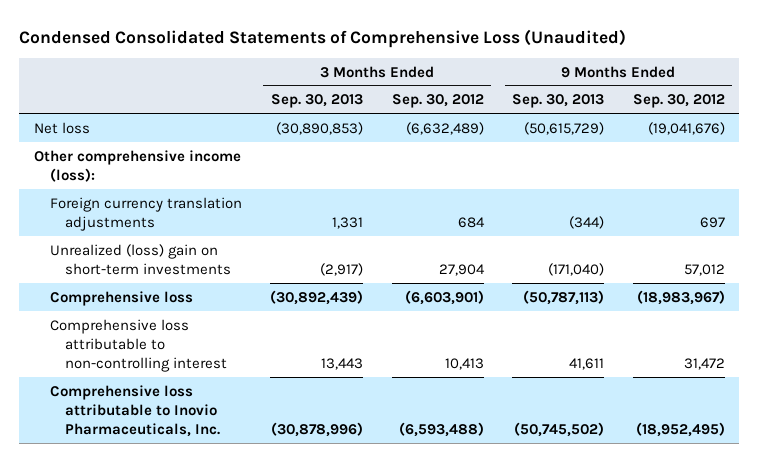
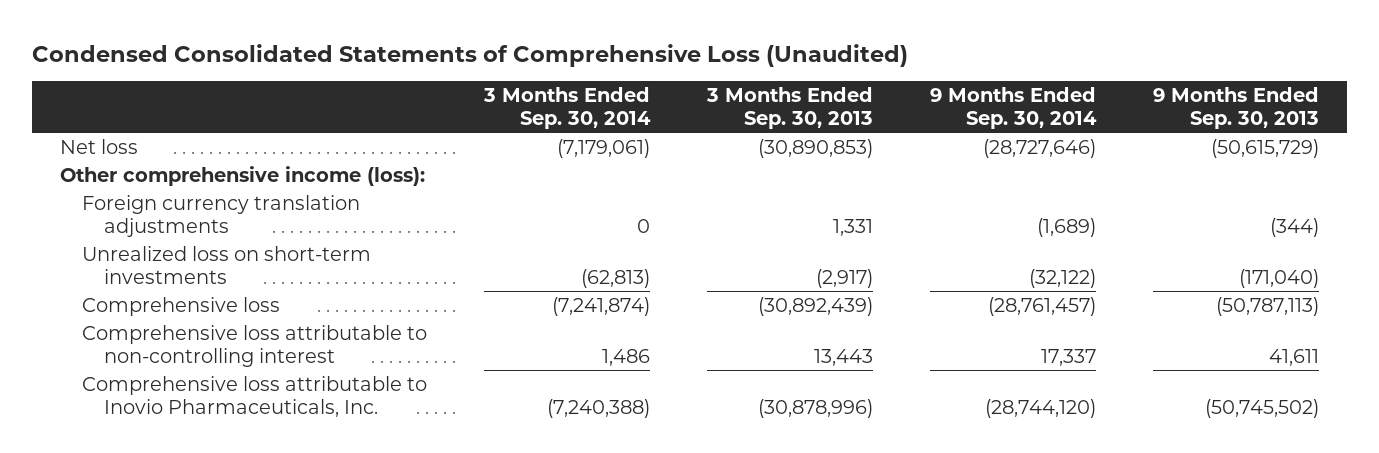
- | 3 Months Ended Sep. 30, 2013 | 3 Months Ended Sep. 30, 2012 | 9 Months Ended Sep. 30, 2013 | 9 Months Ended Sep. 30, 2012
+ | 3 Months Ended Sep. 30, 2014 | 3 Months Ended Sep. 30, 2013 | 9 Months Ended Sep. 30, 2014 | 9 Months Ended Sep. 30, 2013
- Unrealized (loss) gain on short-term investments | (2,917) | 27,904 | (171,040) | 57,012
+ Unrealized loss on short-term investments | (62,813) | (2,917) | (32,122) | (171,040)

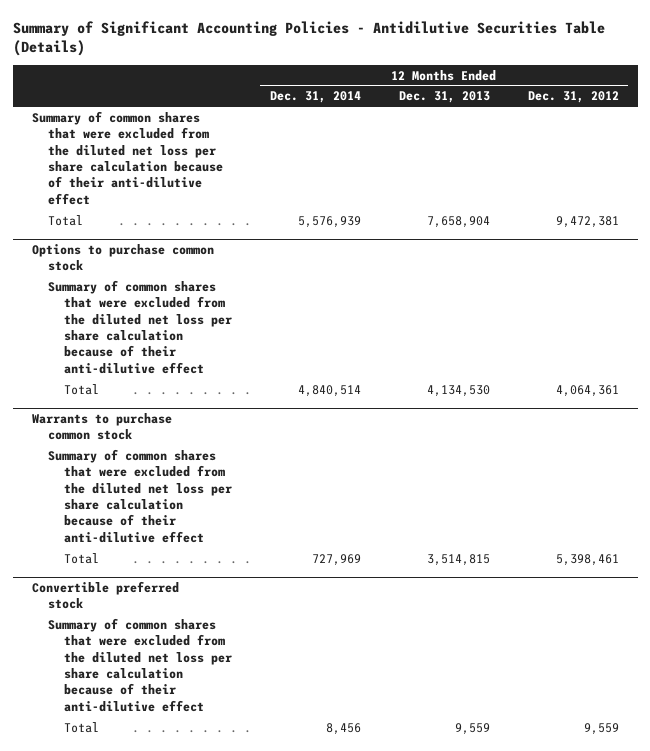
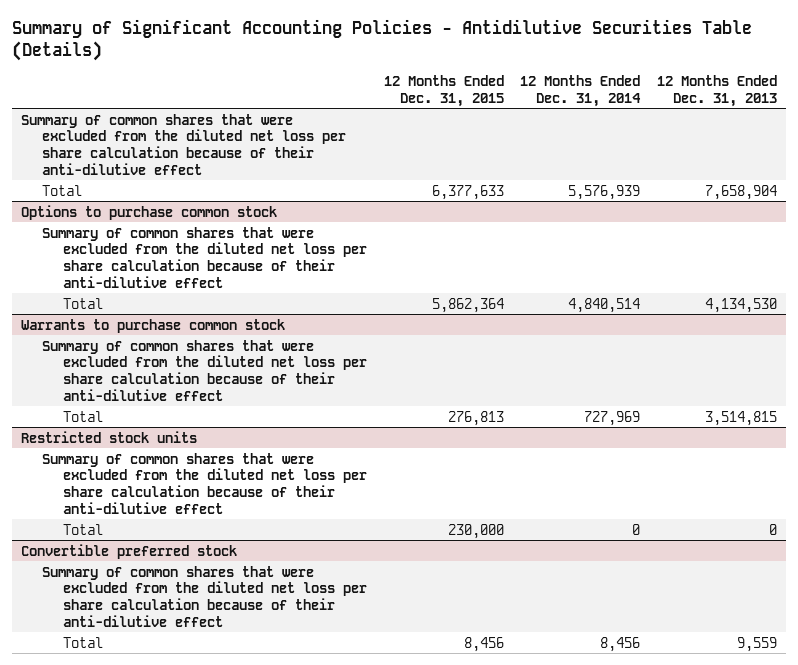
- | 12 Months Ended Dec. 31, 2014 | 12 Months Ended Dec. 31, 2013 | 12 Months Ended Dec. 31, 2012
+ | 12 Months Ended Dec. 31, 2015 | 12 Months Ended Dec. 31, 2014 | 12 Months Ended Dec. 31, 2013
+ Restricted stock units
+ Summary of common shares that were excluded from the diluted net loss per share calculation because of their anti-dilutive effect
+ Total | 230,000 | 0 | 0

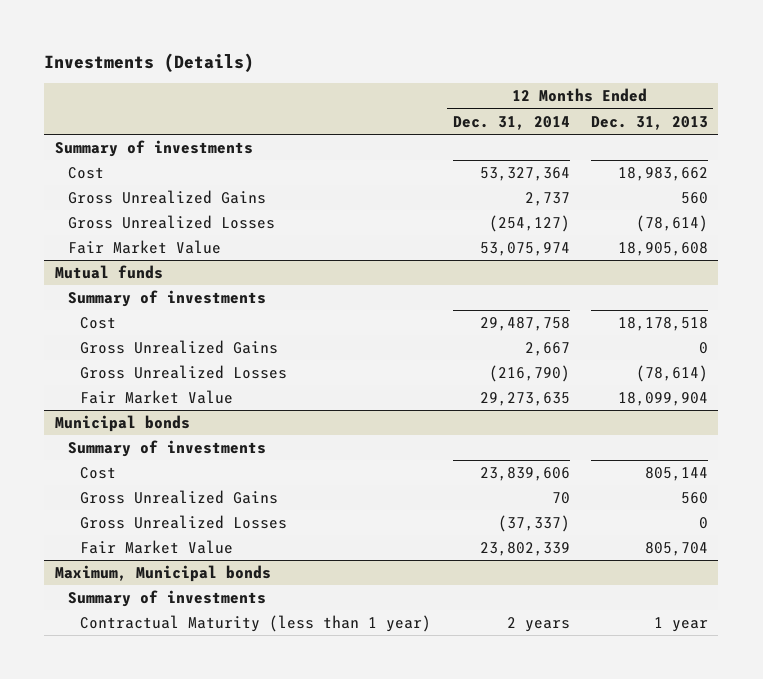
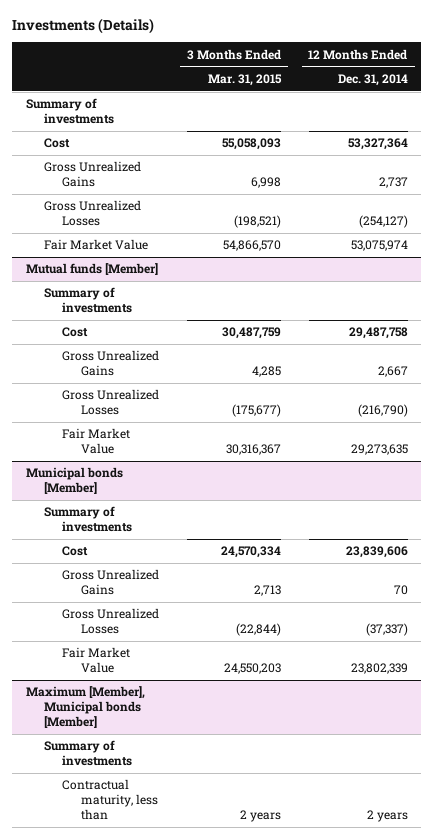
- | 12 Months Ended Dec. 31, 2014 | 12 Months Ended Dec. 31, 2013
+ | 3 Months Ended Mar. 31, 2015 | 12 Months Ended Dec. 31, 2014
- Mutual funds
+ Mutual funds [Member]
- Municipal bonds
+ Municipal bonds [Member]
- Maximum, Municipal bonds
+ Maximum [Member], Municipal bonds [Member]
- Contractual Maturity (less than 1 year) | 2 years | 1 year
+ Contractual maturity, less than | 2 years | 2 years

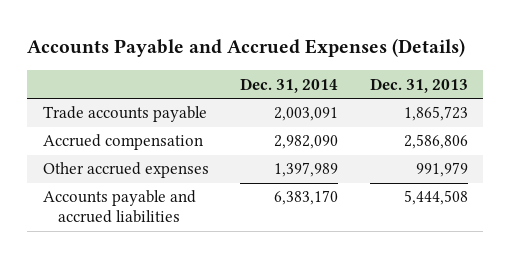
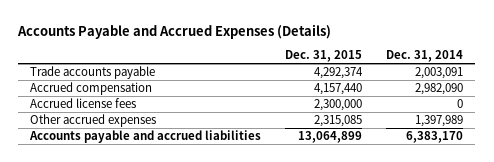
- | Dec. 31, 2014 | Dec. 31, 2013
+ | Dec. 31, 2015 | Dec. 31, 2014
+ Accrued license fees | 2,300,000 | 0

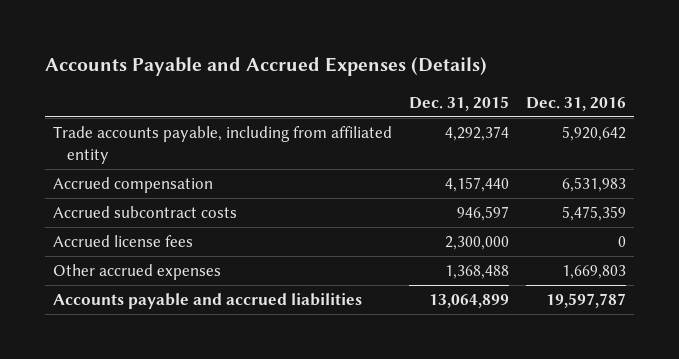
- | Dec. 31, 2015 | Dec. 31, 2014
+ | Dec. 31, 2015 | Dec. 31, 2016
- Trade accounts payable | 4,292,374 | 2,003,091
+ Trade accounts payable, including from affiliated entity | 4,292,374 | 5,920,642
+ Accrued subcontract costs | 946,597 | 5,475,359
- Other accrued expenses | 2,315,085 | 1,397,989
+ Other accrued expenses | 1,368,488 | 1,669,803

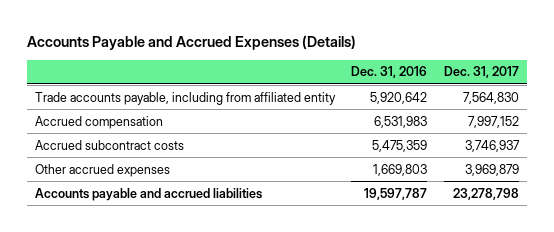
- | Dec. 31, 2015 | Dec. 31, 2016
+ | Dec. 31, 2016 | Dec. 31, 2017
- Accrued license fees | 2,300,000 | 0

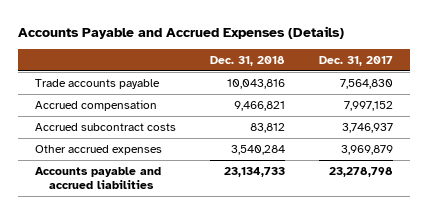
- | Dec. 31, 2016 | Dec. 31, 2017
+ | Dec. 31, 2018 | Dec. 31, 2017
- Trade accounts payable, including from affiliated entity | 5,920,642 | 7,564,830
+ Trade accounts payable | 10,043,816 | 7,564,830

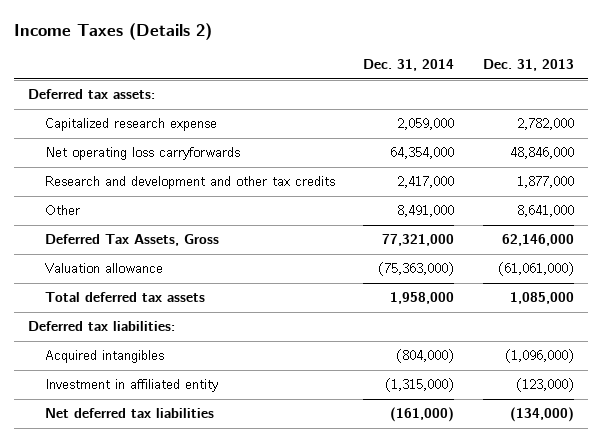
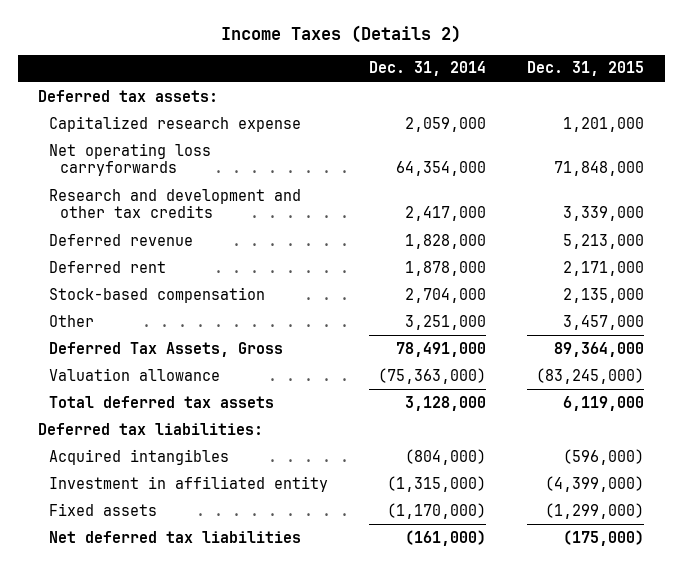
- | Dec. 31, 2014 | Dec. 31, 2013
+ | Dec. 31, 2014 | Dec. 31, 2015
- Other | 8,491,000 | 8,641,000
- Deferred Tax Assets, Gross | 77,321,000 | 62,146,000
+ Deferred revenue | 1,828,000 | 5,213,000
+ Deferred rent | 1,878,000 | 2,171,000
+ Stock-based compensation | 2,704,000 | 2,135,000
+ Other | 3,251,000 | 3,457,000
+ Deferred Tax Assets, Gross | 78,491,000 | 89,364,000
- Total deferred tax assets | 1,958,000 | 1,085,000
+ Total deferred tax assets | 3,128,000 | 6,119,000
+ Fixed assets | (1,170,000) | (1,299,000)

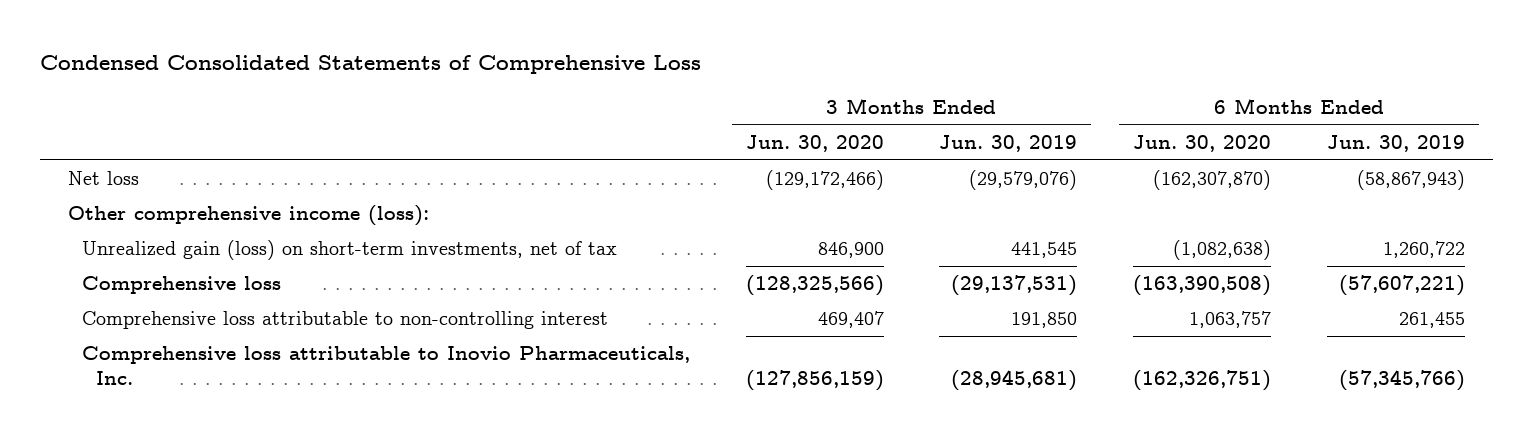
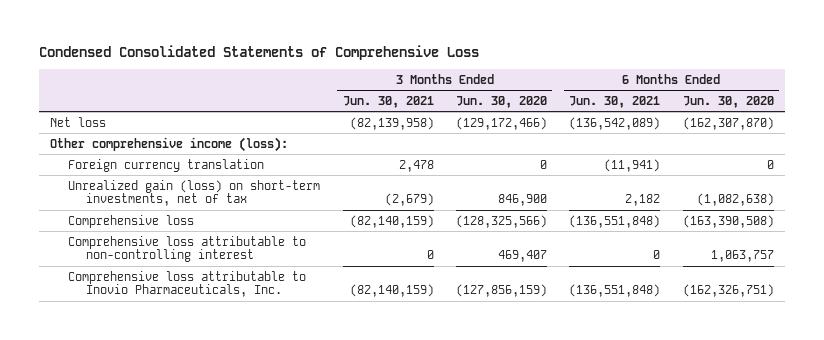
- | 3 Months Ended Jun. 30, 2020 | 3 Months Ended Jun. 30, 2019 | 6 Months Ended Jun. 30, 2020 | 6 Months Ended Jun. 30, 2019
+ | 3 Months Ended Jun. 30, 2021 | 3 Months Ended Jun. 30, 2020 | 6 Months Ended Jun. 30, 2021 | 6 Months Ended Jun. 30, 2020
+ Foreign currency translation | 2,478 | 0 | (11,941) | 0

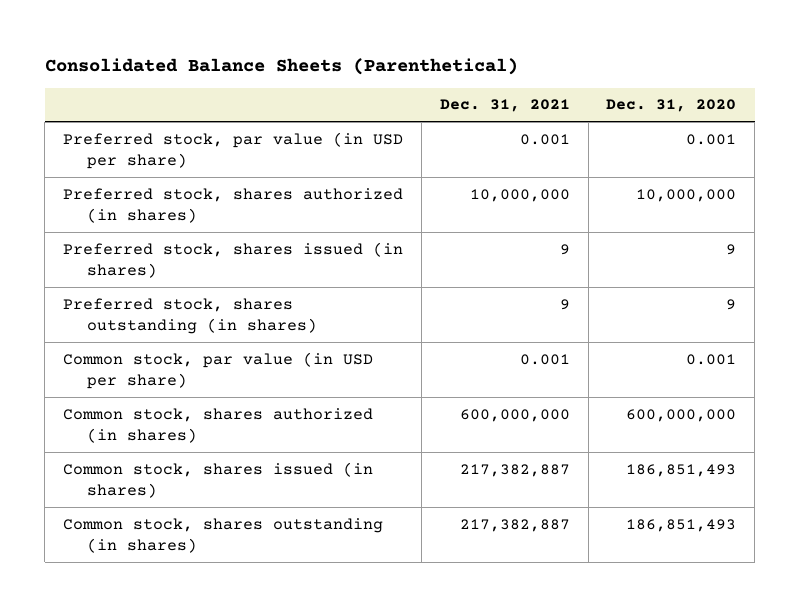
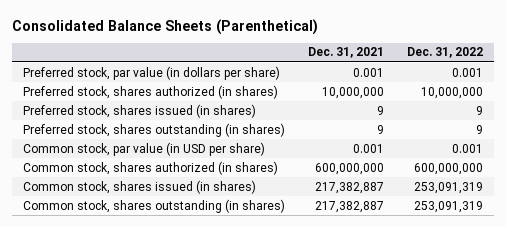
- | Dec. 31, 2021 | Dec. 31, 2020
+ | Dec. 31, 2021 | Dec. 31, 2022
- Preferred stock, par value (in USD per share) | 0.001 | 0.001
+ Preferred stock, par value (in dollars per share) | 0.001 | 0.001

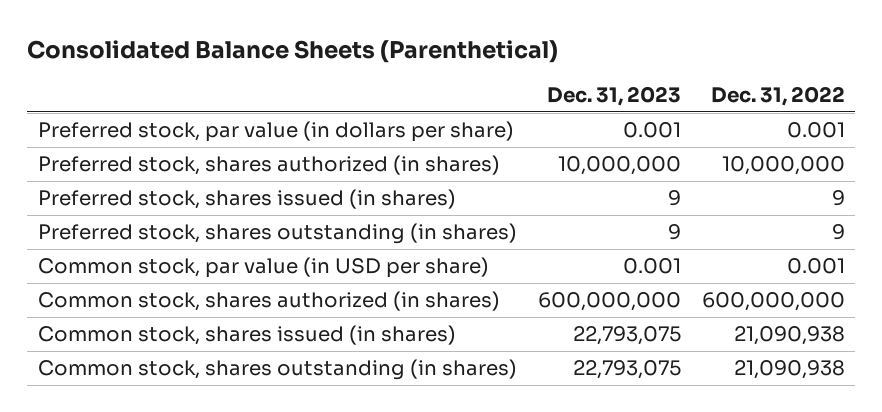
- | Dec. 31, 2021 | Dec. 31, 2022
+ | Dec. 31, 2023 | Dec. 31, 2022
- Common stock, shares issued (in shares) | 217,382,887 | 253,091,319
- Common stock, shares outstanding (in shares) | 217,382,887 | 253,091,319
+ Common stock, shares issued (in shares) | 22,793,075 | 21,090,938
+ Common stock, shares outstanding (in shares) | 22,793,075 | 21,090,938

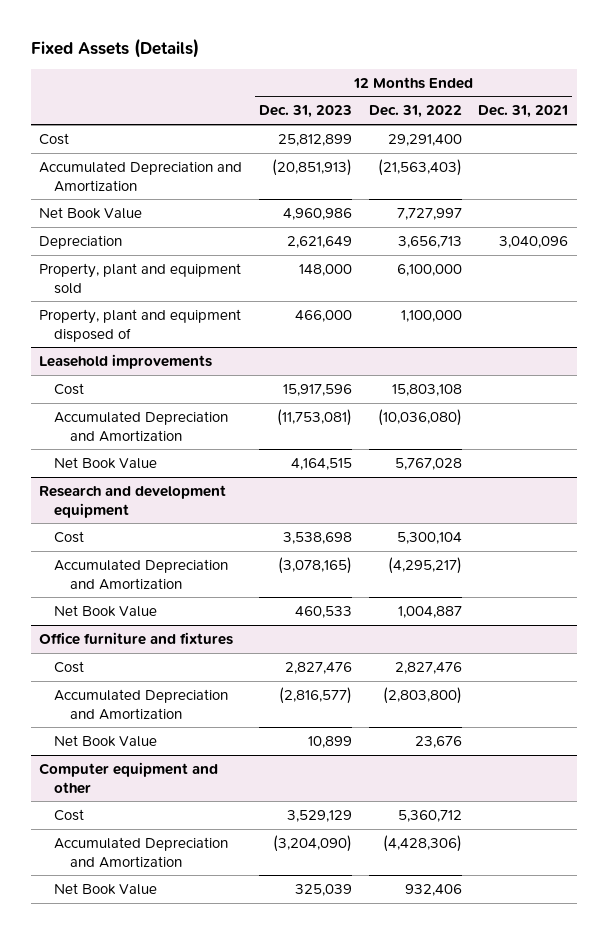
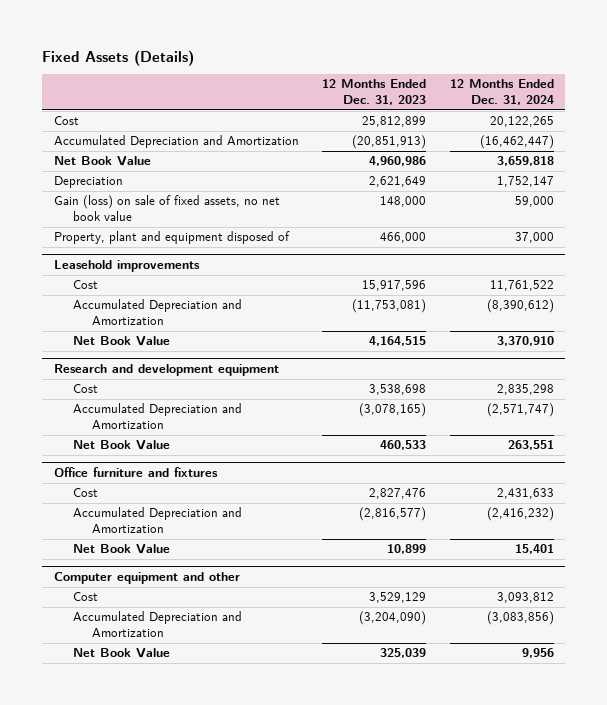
- | 12 Months Ended Dec. 31, 2023 | 12 Months Ended Dec. 31, 2022 | 12 Months Ended Dec. 31, 2021
+ | 12 Months Ended Dec. 31, 2023 | 12 Months Ended Dec. 31, 2024
- Property, plant and equipment sold | 148,000 | 6,100,000 |
+ Gain (loss) on sale of fixed assets, no net book value | 148,000 | 59,000

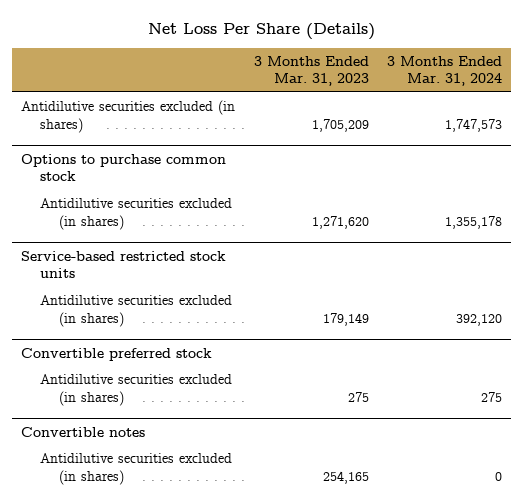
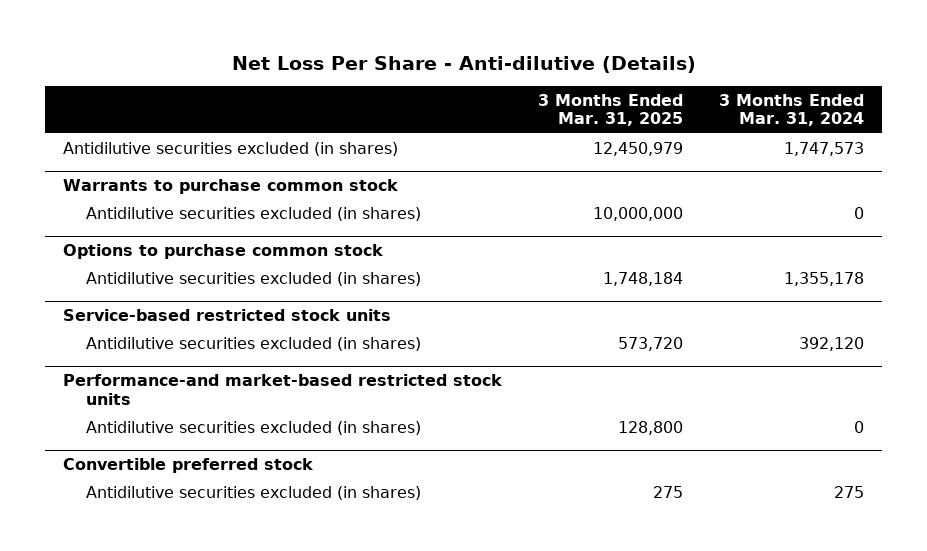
- Net Loss Per Share (Details)
+ Net Loss Per Share - Anti-dilutive (Details)
- | 3 Months Ended Mar. 31, 2023 | 3 Months Ended Mar. 31, 2024
+ | 3 Months Ended Mar. 31, 2025 | 3 Months Ended Mar. 31, 2024
+ Warrants to purchase common stock
+ Antidilutive securities excluded (in shares) | 10,000,000 | 0
+ Performance-and market-based restricted stock units
+ Antidilutive securities excluded (in shares) | 128,800 | 0
- Convertible notes
- Antidilutive securities excluded (in shares) | 254,165 | 0

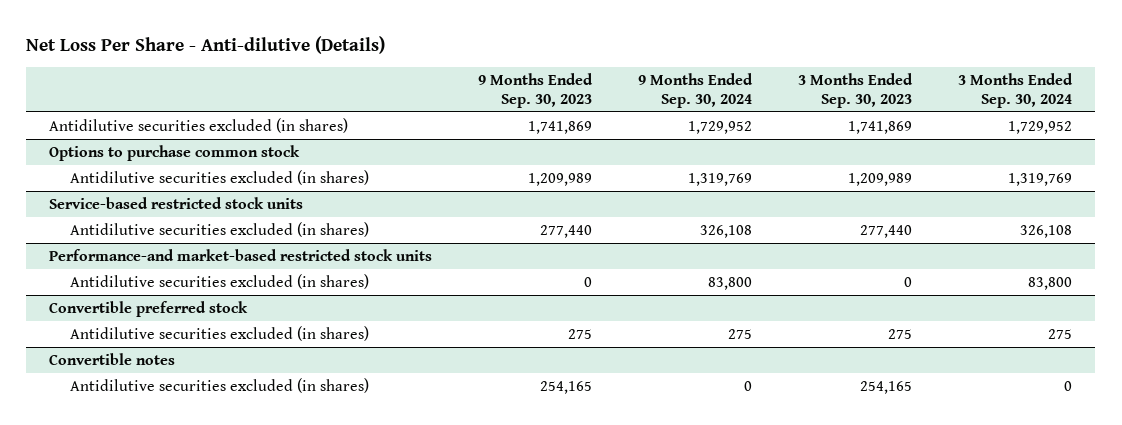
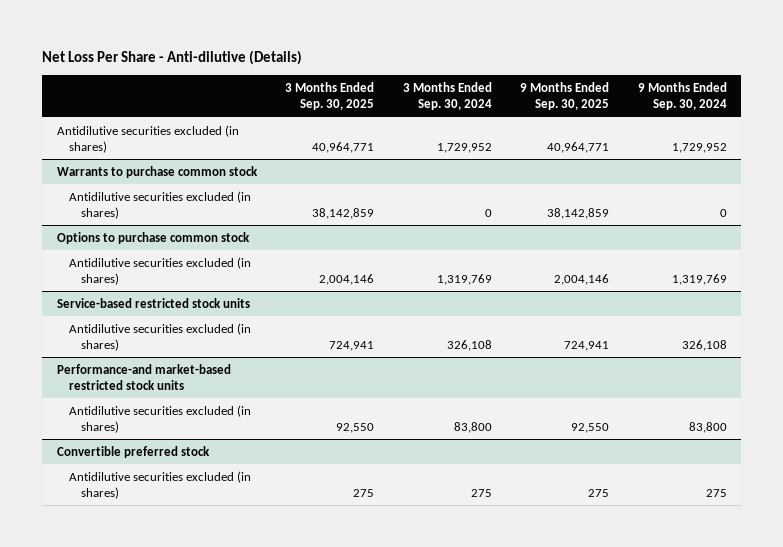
- | 9 Months Ended Sep. 30, 2023 | 9 Months Ended Sep. 30, 2024 | 3 Months Ended Sep. 30, 2023 | 3 Months Ended Sep. 30, 2024
+ | 3 Months Ended Sep. 30, 2025 | 3 Months Ended Sep. 30, 2024 | 9 Months Ended Sep. 30, 2025 | 9 Months Ended Sep. 30, 2024
+ Warrants to purchase common stock
+ Antidilutive securities excluded (in shares) | 38,142,859 | 0 | 38,142,859 | 0
- Convertible notes
- Antidilutive securities excluded (in shares) | 254,165 | 0 | 254,165 | 0

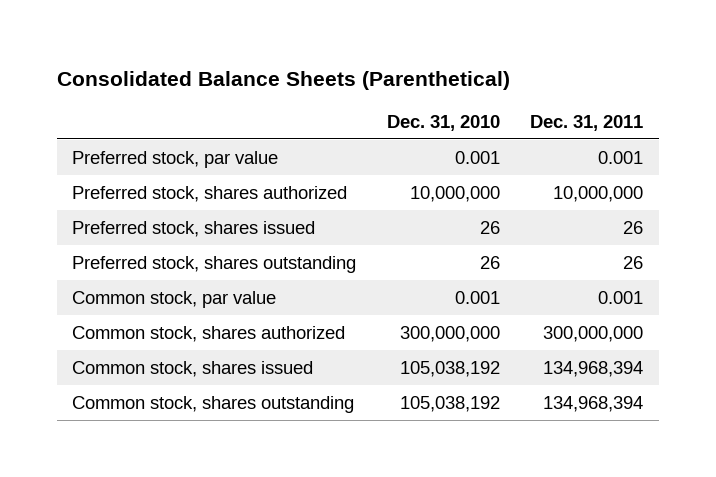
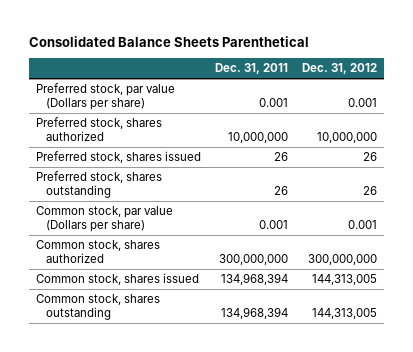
- Consolidated Balance Sheets (Parenthetical)
+ Consolidated Balance Sheets Parenthetical
- | Dec. 31, 2010 | Dec. 31, 2011
+ | Dec. 31, 2011 | Dec. 31, 2012
- Preferred stock, par value | 0.001 | 0.001
+ Preferred stock, par value (Dollars per share) | 0.001 | 0.001
- Common stock, par value | 0.001 | 0.001
+ Common stock, par value (Dollars per share) | 0.001 | 0.001

